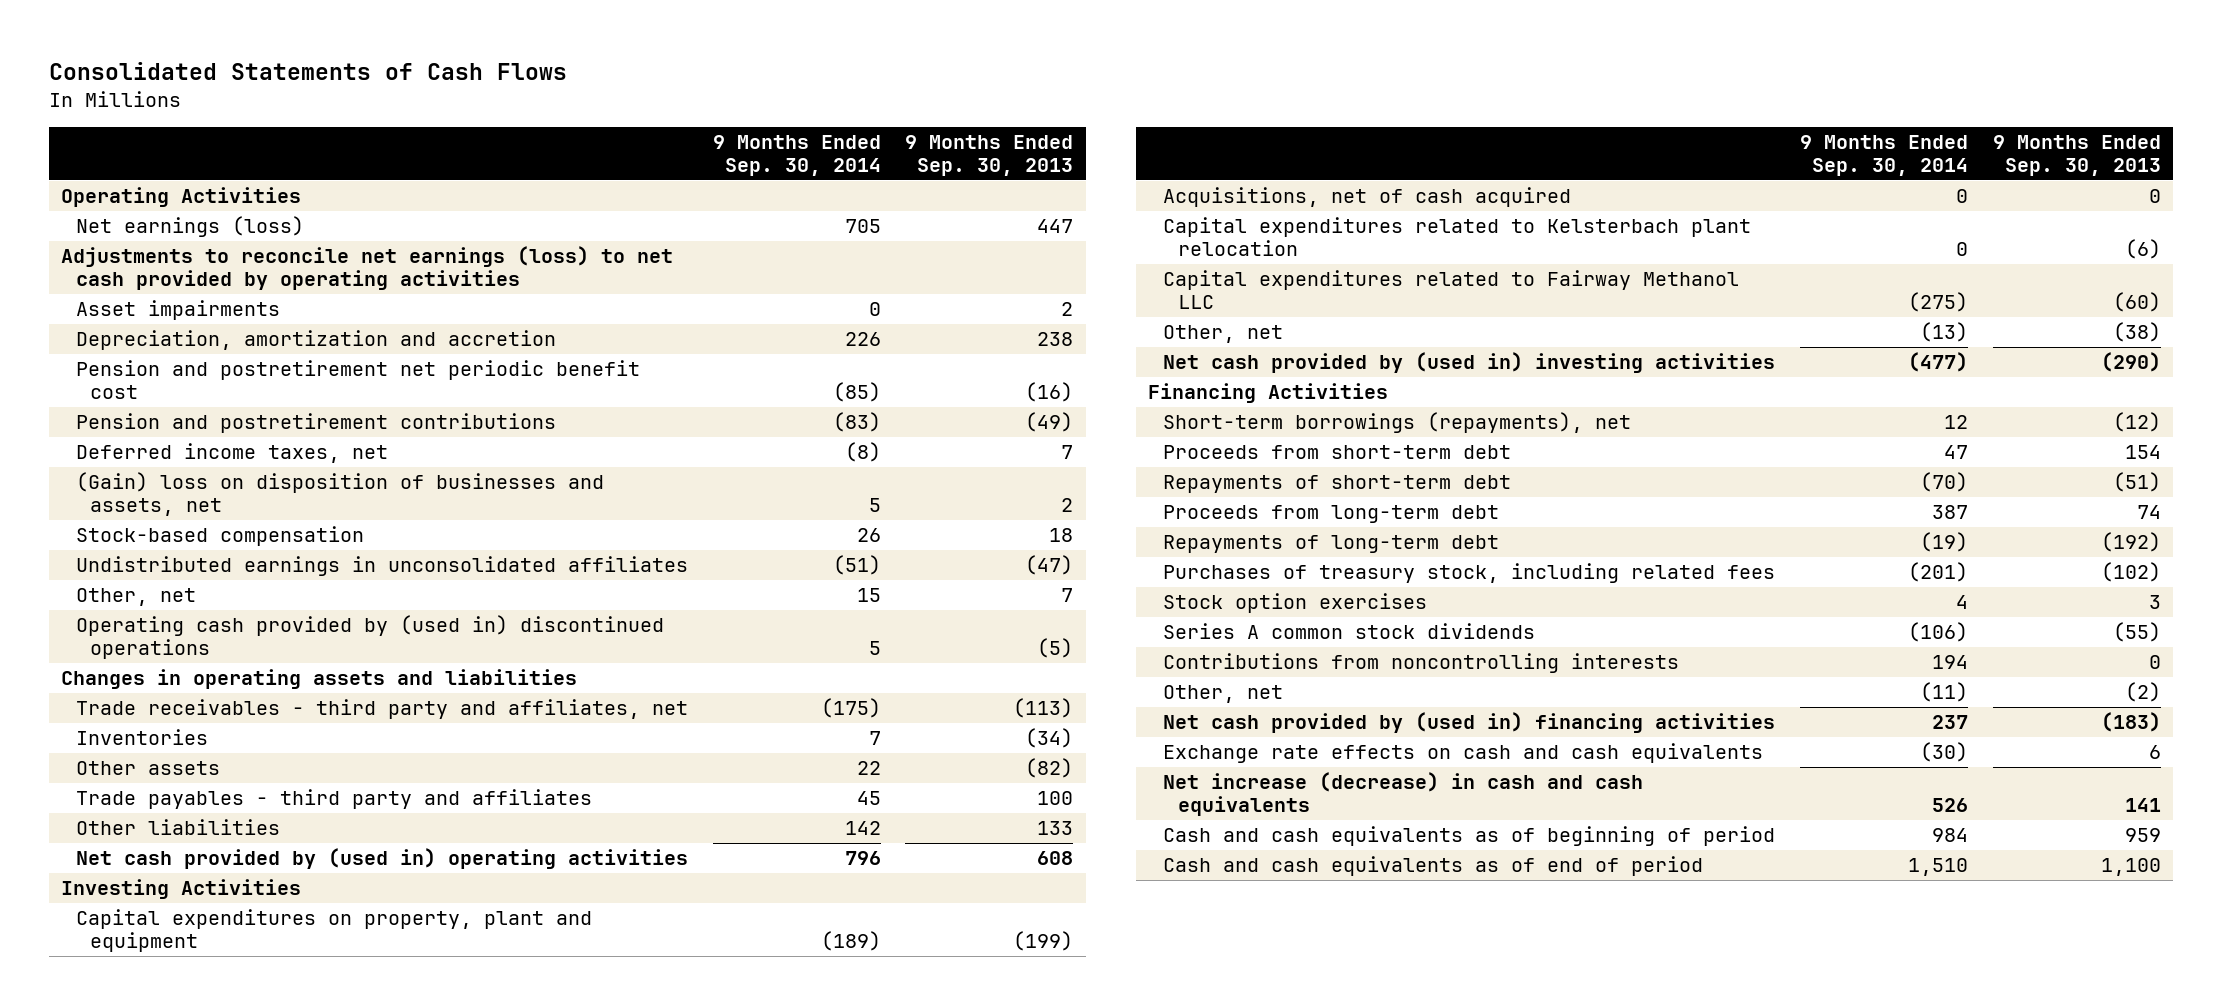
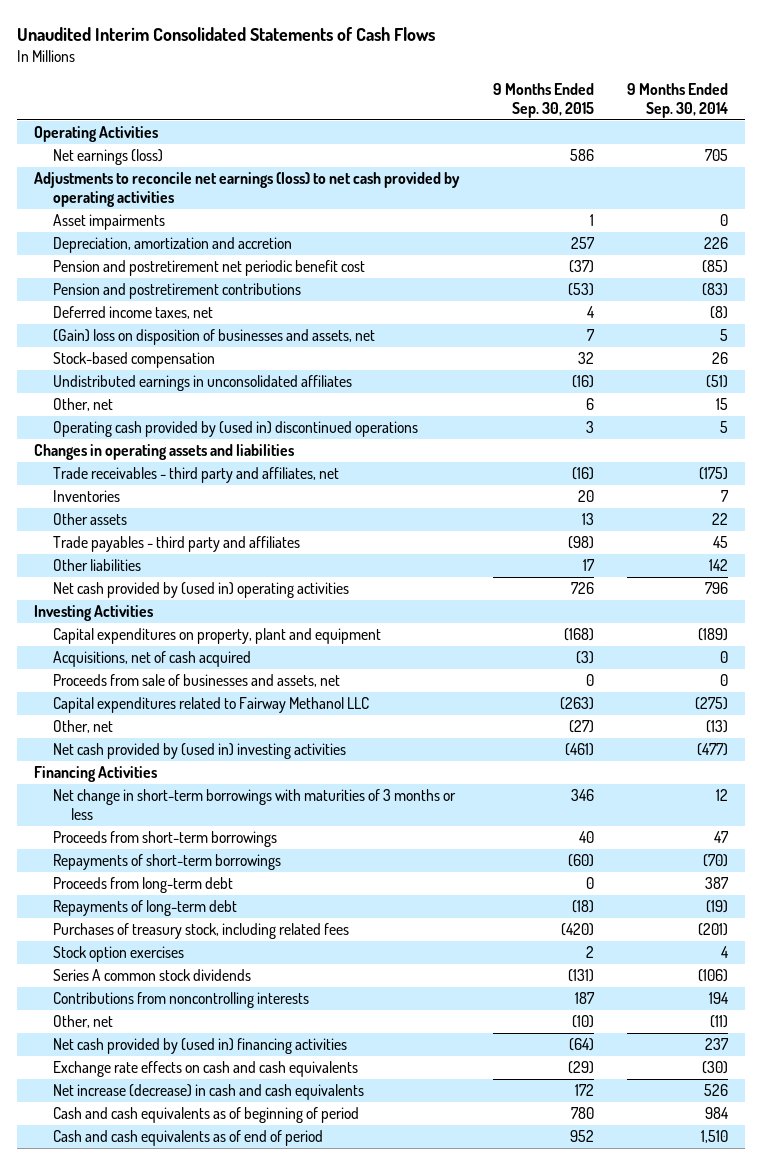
- Consolidated Statements of Cash Flows
+ Unaudited Interim Consolidated Statements of Cash Flows
- | 9 Months Ended Sep. 30, 2014 | 9 Months Ended Sep. 30, 2013
+ | 9 Months Ended Sep. 30, 2015 | 9 Months Ended Sep. 30, 2014
- Capital expenditures related to Kelsterbach plant relocation | 0 | (6)
+ Proceeds from sale of businesses and assets, net | 0 | 0
- Short-term borrowings (repayments), net | 12 | (12)
- Proceeds from short-term debt | 47 | 154
- Repayments of short-term debt | (70) | (51)
+ Net change in short-term borrowings with maturities of 3 months or less | 346 | 12
+ Proceeds from short-term borrowings | 40 | 47
+ Repayments of short-term borrowings | (60) | (70)

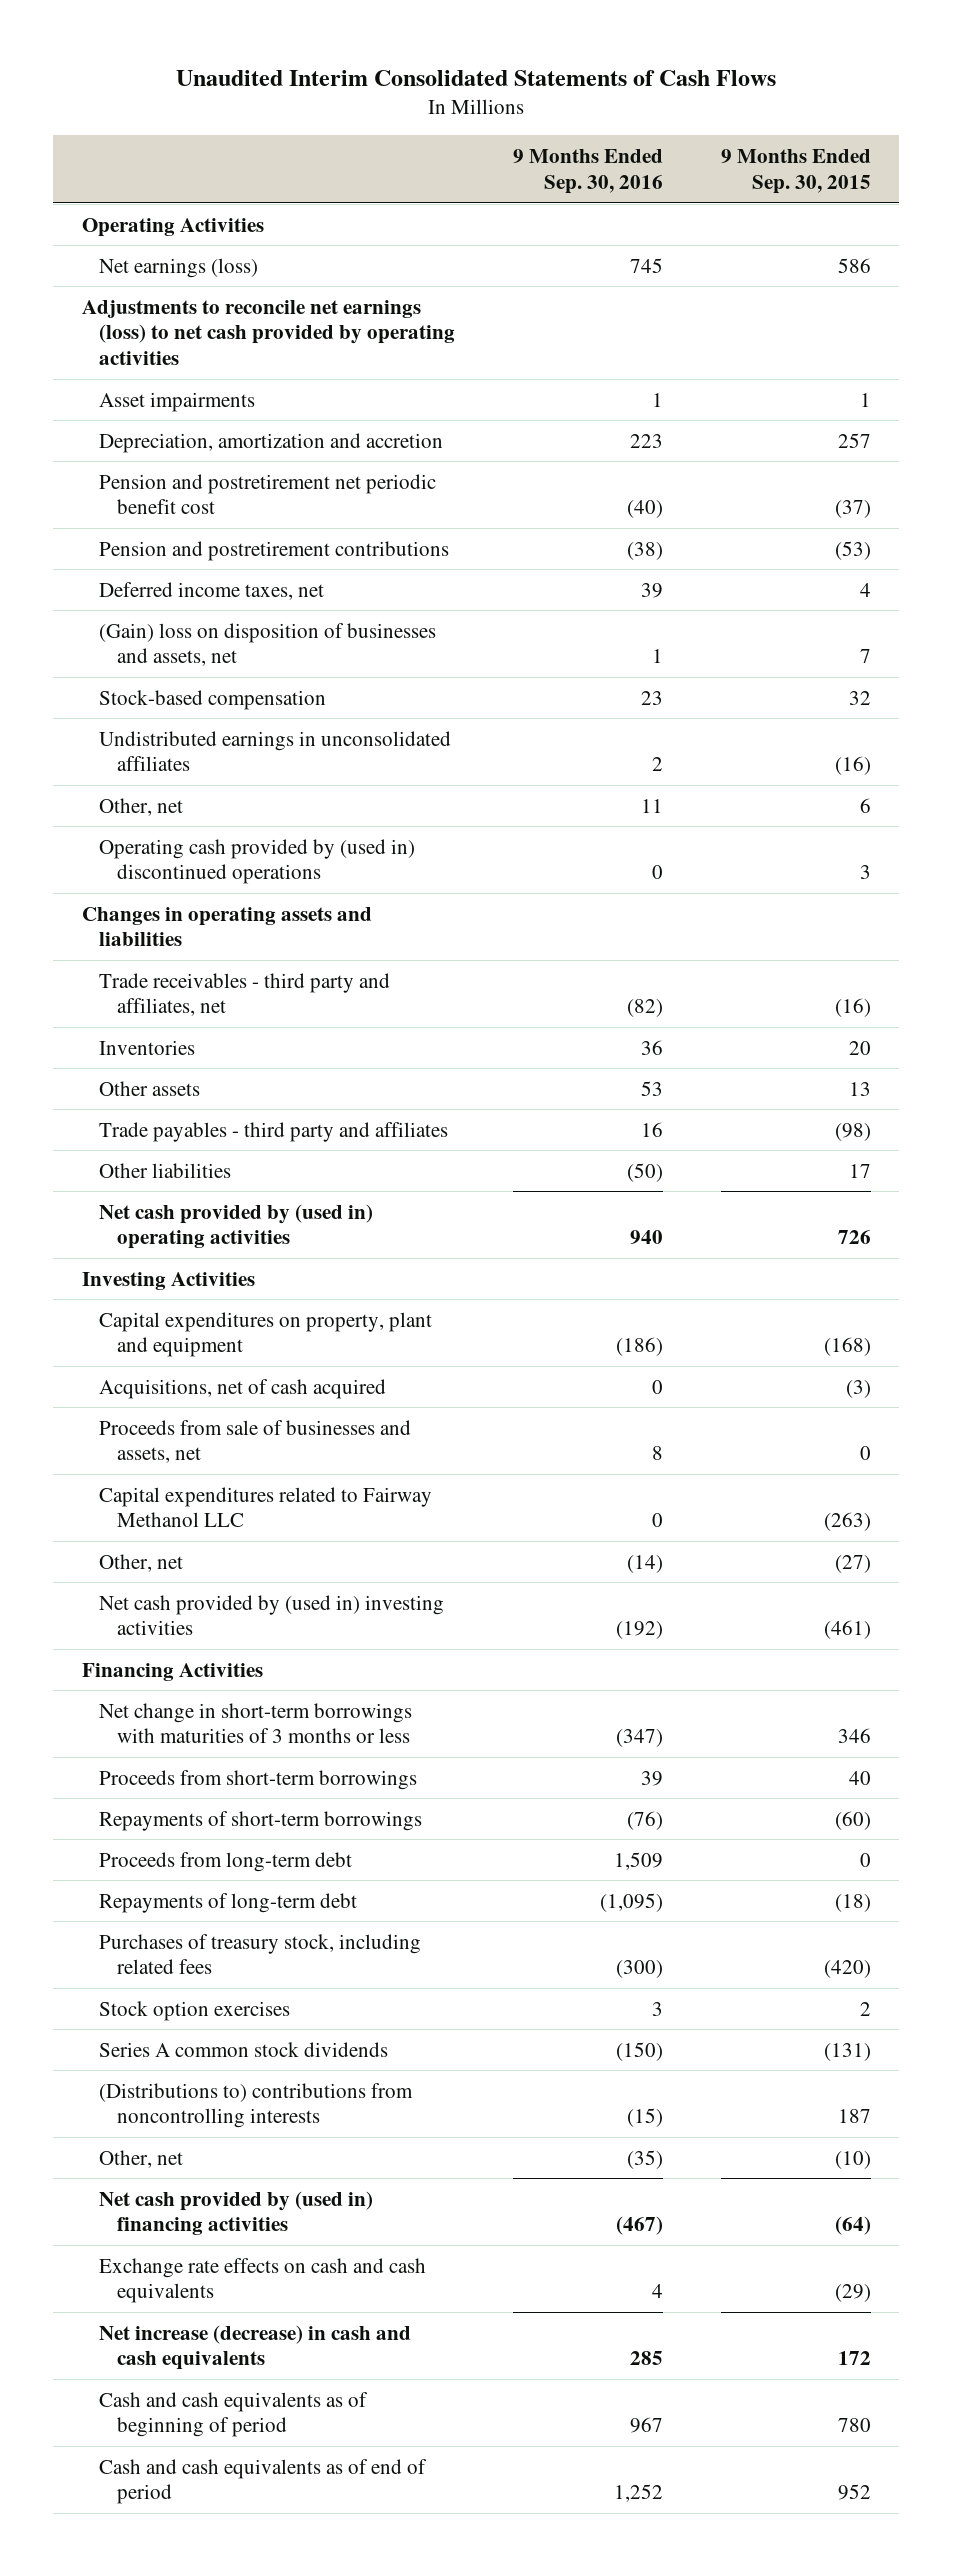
- | 9 Months Ended Sep. 30, 2015 | 9 Months Ended Sep. 30, 2014
+ | 9 Months Ended Sep. 30, 2016 | 9 Months Ended Sep. 30, 2015
- Contributions from noncontrolling interests | 187 | 194
+ (Distributions to) contributions from noncontrolling interests | (15) | 187

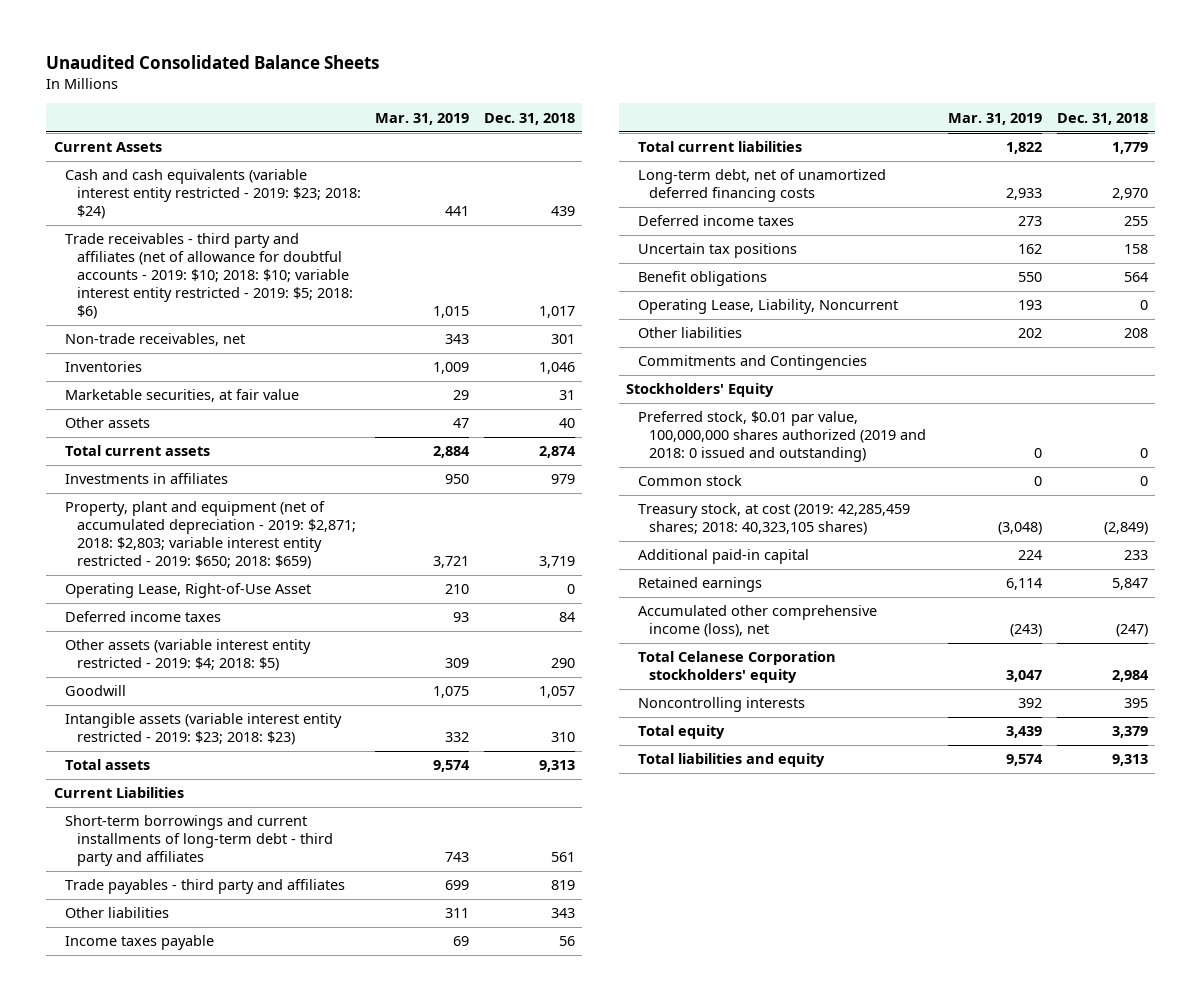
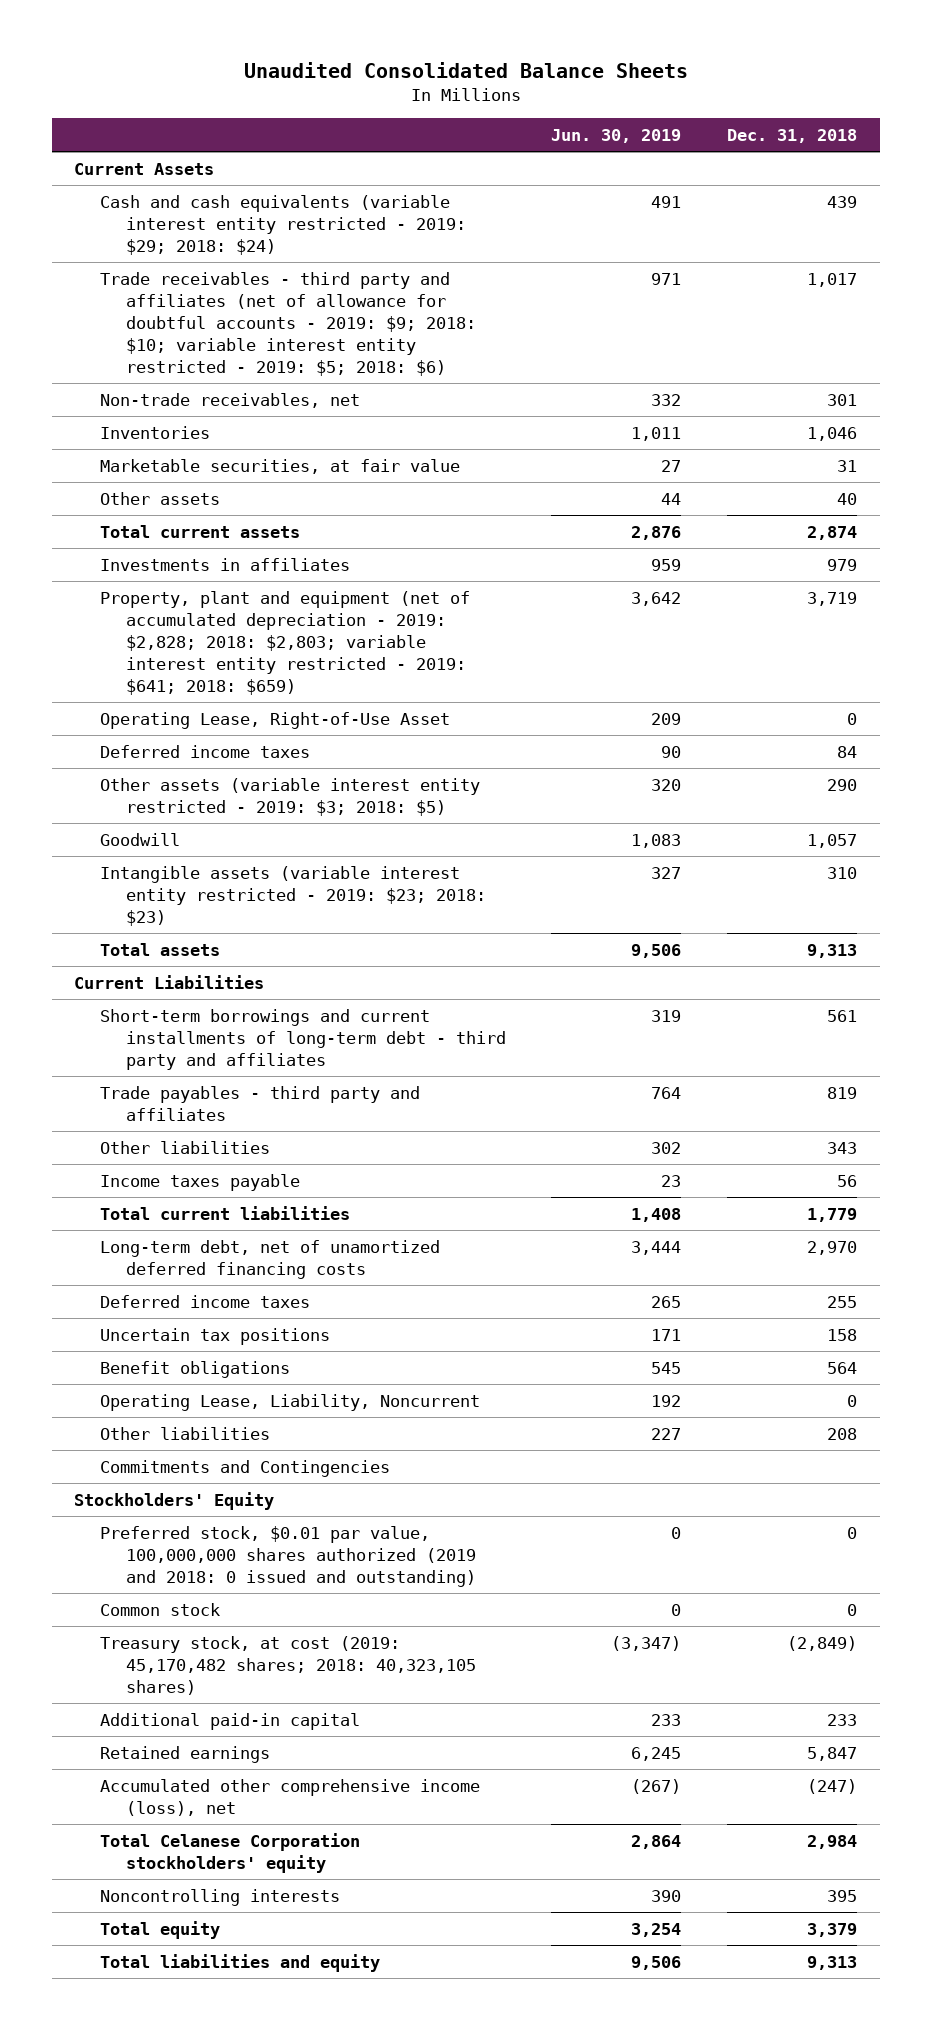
- | Mar. 31, 2019 | Dec. 31, 2018
+ | Jun. 30, 2019 | Dec. 31, 2018
- Cash and cash equivalents (variable interest entity restricted - 2019: $23; 2018: $24) | 441 | 439
- Trade receivables - third party and affiliates (net of allowance for doubtful accounts - 2019: $10; 2018: $10; variable interest entity restricted - 2019: $5; 2018: $6) | 1,015 | 1,017
+ Cash and cash equivalents (variable interest entity restricted - 2019: $29; 2018: $24) | 491 | 439
+ Trade receivables - third party and affiliates (net of allowance for doubtful accounts - 2019: $9; 2018: $10; variable interest entity restricted - 2019: $5; 2018: $6) | 971 | 1,017
- Property, plant and equipment (net of accumulated depreciation - 2019: $2,871; 2018: $2,803; variable interest entity restricted - 2019: $650; 2018: $659) | 3,721 | 3,719
+ Property, plant and equipment (net of accumulated depreciation - 2019: $2,828; 2018: $2,803; variable interest entity restricted - 2019: $641; 2018: $659) | 3,642 | 3,719
- Other assets (variable interest entity restricted - 2019: $4; 2018: $5) | 309 | 290
+ Other assets (variable interest entity restricted - 2019: $3; 2018: $5) | 320 | 290
- Treasury stock, at cost (2019: 42,285,459 shares; 2018: 40,323,105 shares) | (3,048) | (2,849)
+ Treasury stock, at cost (2019: 45,170,482 shares; 2018: 40,323,105 shares) | (3,347) | (2,849)

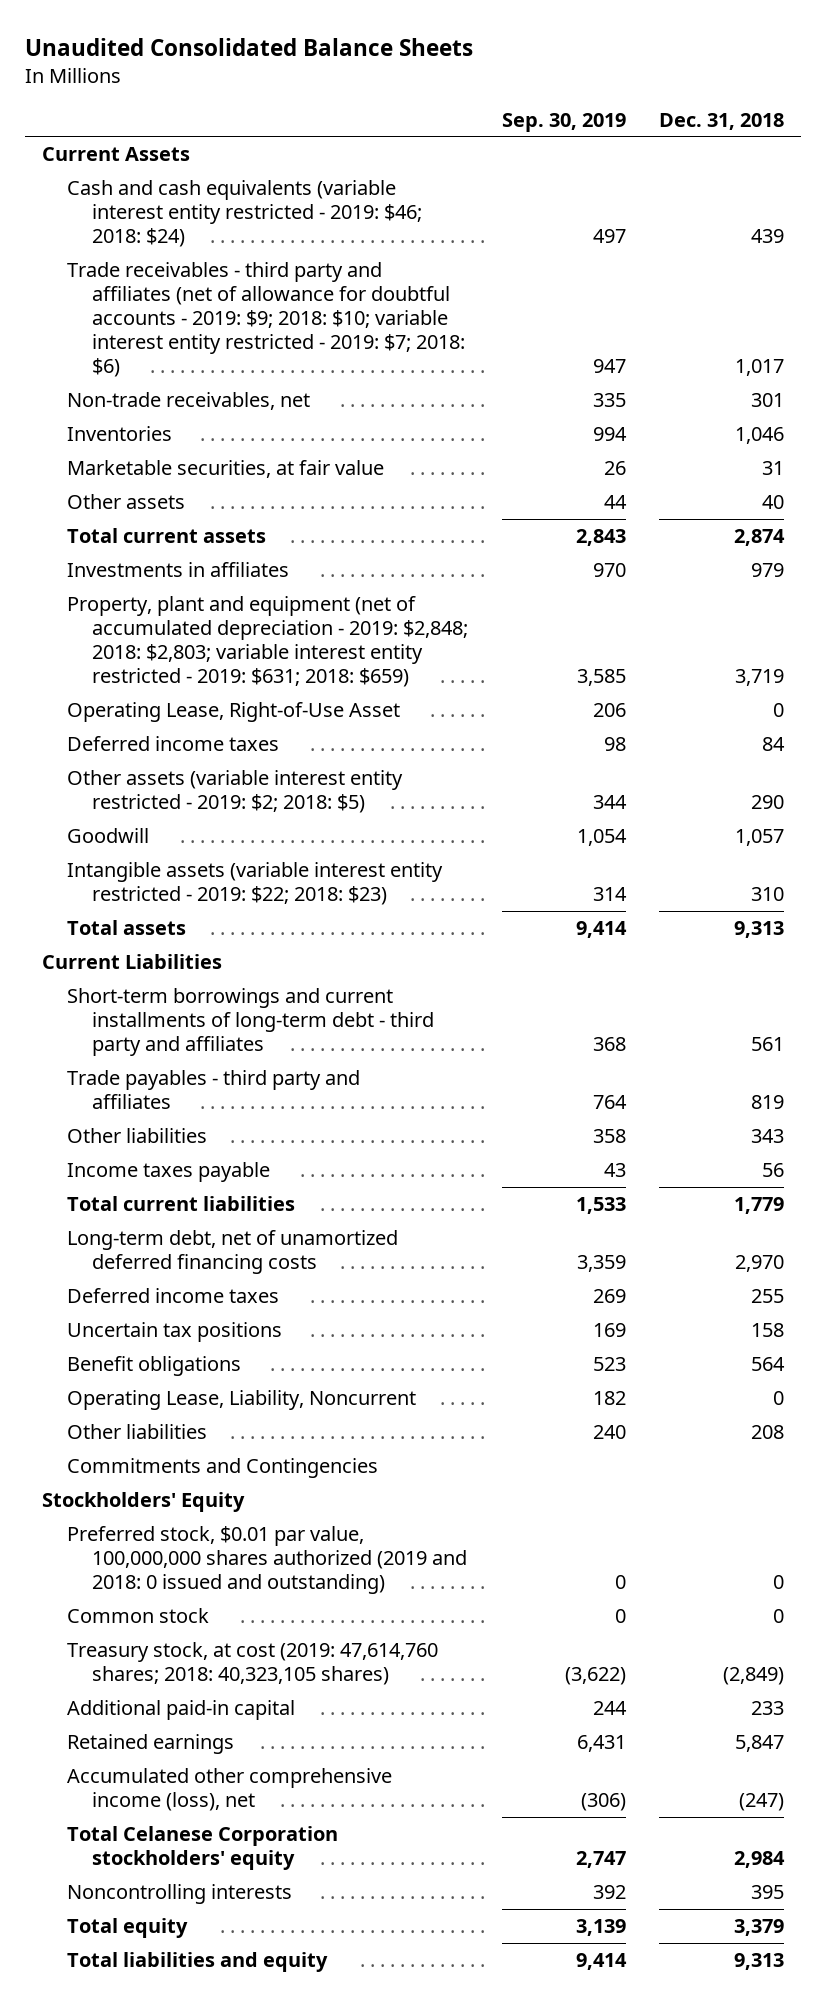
- | Jun. 30, 2019 | Dec. 31, 2018
+ | Sep. 30, 2019 | Dec. 31, 2018
- Cash and cash equivalents (variable interest entity restricted - 2019: $29; 2018: $24) | 491 | 439
- Trade receivables - third party and affiliates (net of allowance for doubtful accounts - 2019: $9; 2018: $10; variable interest entity restricted - 2019: $5; 2018: $6) | 971 | 1,017
+ Cash and cash equivalents (variable interest entity restricted - 2019: $46; 2018: $24) | 497 | 439
+ Trade receivables - third party and affiliates (net of allowance for doubtful accounts - 2019: $9; 2018: $10; variable interest entity restricted - 2019: $7; 2018: $6) | 947 | 1,017
- Property, plant and equipment (net of accumulated depreciation - 2019: $2,828; 2018: $2,803; variable interest entity restricted - 2019: $641; 2018: $659) | 3,642 | 3,719
+ Property, plant and equipment (net of accumulated depreciation - 2019: $2,848; 2018: $2,803; variable interest entity restricted - 2019: $631; 2018: $659) | 3,585 | 3,719
- Other assets (variable interest entity restricted - 2019: $3; 2018: $5) | 320 | 290
+ Other assets (variable interest entity restricted - 2019: $2; 2018: $5) | 344 | 290
- Intangible assets (variable interest entity restricted - 2019: $23; 2018: $23) | 327 | 310
+ Intangible assets (variable interest entity restricted - 2019: $22; 2018: $23) | 314 | 310
- Treasury stock, at cost (2019: 45,170,482 shares; 2018: 40,323,105 shares) | (3,347) | (2,849)
+ Treasury stock, at cost (2019: 47,614,760 shares; 2018: 40,323,105 shares) | (3,622) | (2,849)

